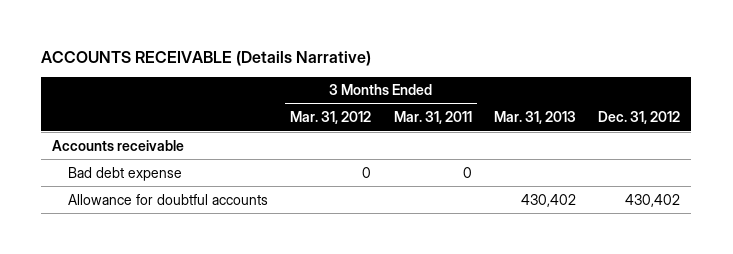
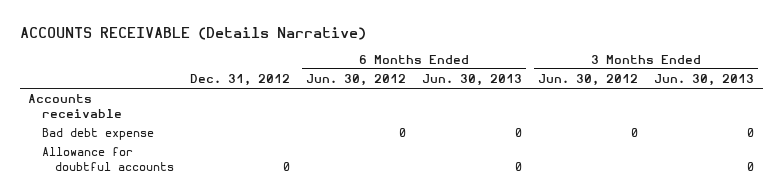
- | 3 Months Ended Mar. 31, 2012 | 3 Months Ended Mar. 31, 2011 | Mar. 31, 2013 | Dec. 31, 2012
+ | Dec. 31, 2012 | 6 Months Ended Jun. 30, 2012 | 6 Months Ended Jun. 30, 2013 | 3 Months Ended Jun. 30, 2012 | 3 Months Ended Jun. 30, 2013
- Allowance for doubtful accounts | | | 430,402 | 430,402
+ Allowance for doubtful accounts | 0 | | 0 | | 0

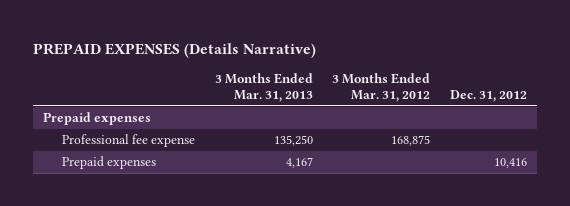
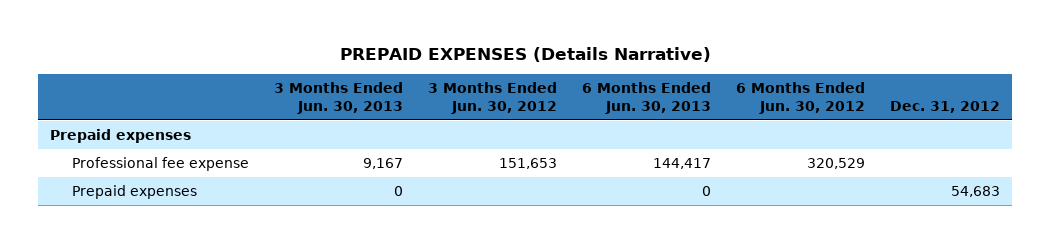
- | 3 Months Ended Mar. 31, 2013 | 3 Months Ended Mar. 31, 2012 | Dec. 31, 2012
+ | 3 Months Ended Jun. 30, 2013 | 3 Months Ended Jun. 30, 2012 | 6 Months Ended Jun. 30, 2013 | 6 Months Ended Jun. 30, 2012 | Dec. 31, 2012
- Prepaid expenses | 4,167 | | 10,416
+ Prepaid expenses | 0 | | 0 | | 54,683

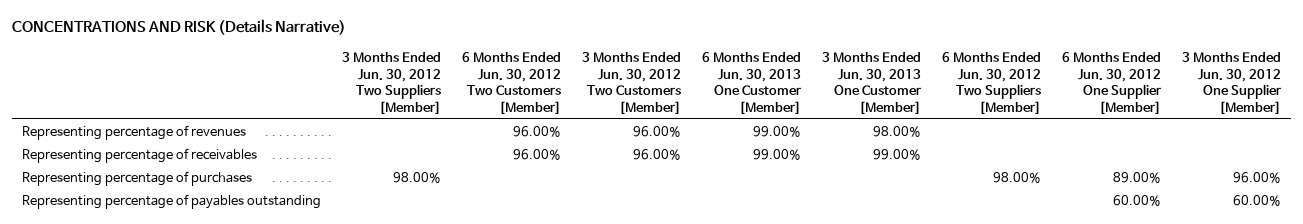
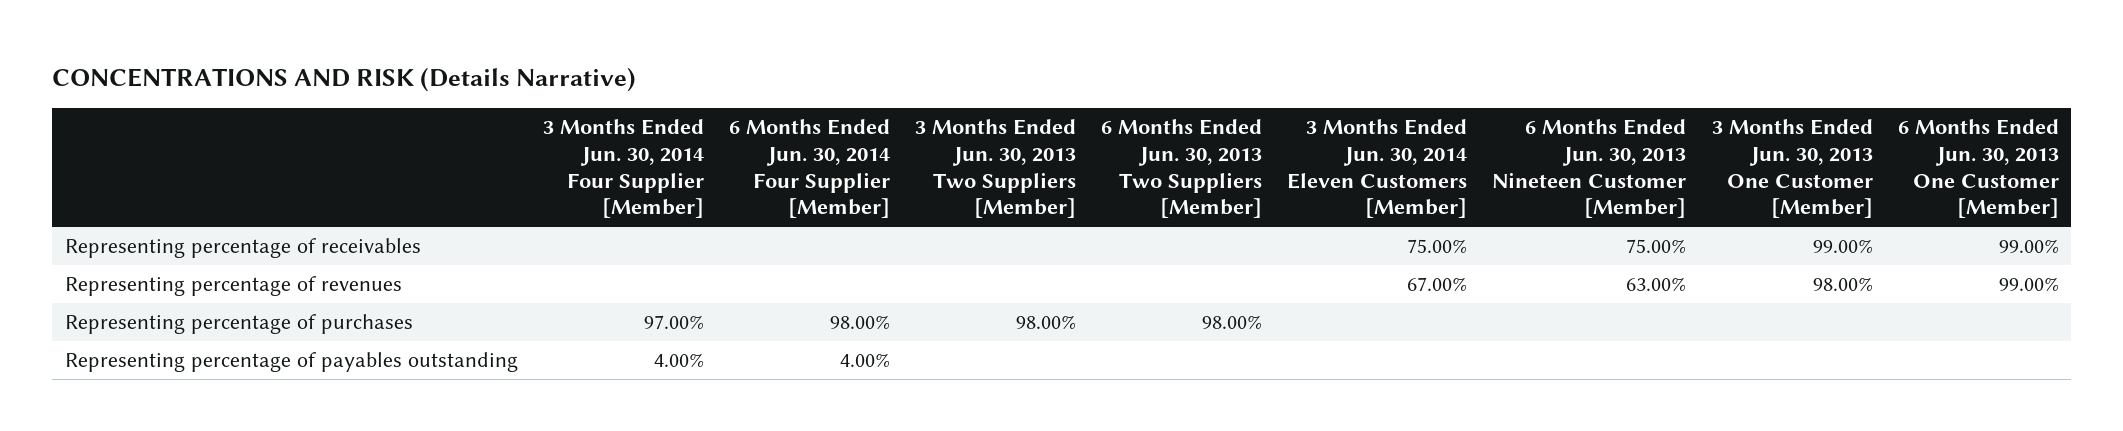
- | 3 Months Ended Jun. 30, 2012 Two Suppliers [Member] | 6 Months Ended Jun. 30, 2012 Two Customers [Member] | 3 Months Ended Jun. 30, 2012 Two Customers [Member] | 6 Months Ended Jun. 30, 2013 One Customer [Member] | 3 Months Ended Jun. 30, 2013 One Customer [Member] | 6 Months Ended Jun. 30, 2012 Two Suppliers [Member] | 6 Months Ended Jun. 30, 2012 One Supplier [Member] | 3 Months Ended Jun. 30, 2012 One Supplier [Member]
+ | 3 Months Ended Jun. 30, 2014 Four Supplier [Member] | 6 Months Ended Jun. 30, 2014 Four Supplier [Member] | 3 Months Ended Jun. 30, 2013 Two Suppliers [Member] | 6 Months Ended Jun. 30, 2013 Two Suppliers [Member] | 3 Months Ended Jun. 30, 2014 Eleven Customers [Member] | 6 Months Ended Jun. 30, 2013 Nineteen Customer [Member] | 3 Months Ended Jun. 30, 2013 One Customer [Member] | 6 Months Ended Jun. 30, 2013 One Customer [Member]
moved down: Representing percentage of revenues | | | | | 67.00% | 63.00% | 98.00% | 99.00%

